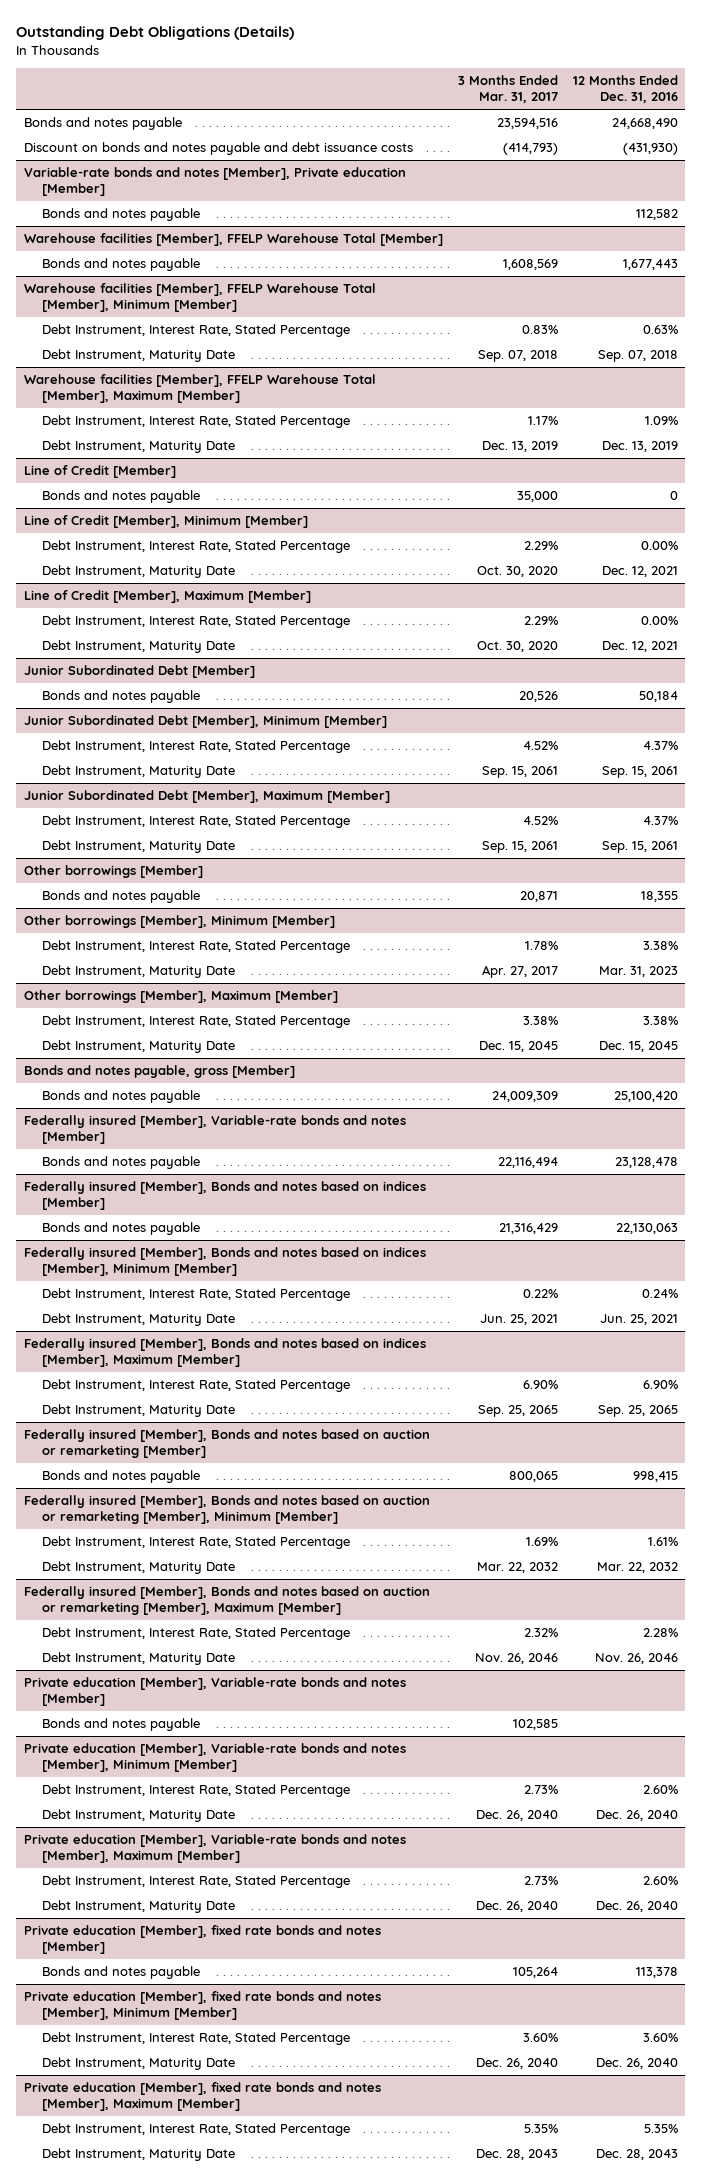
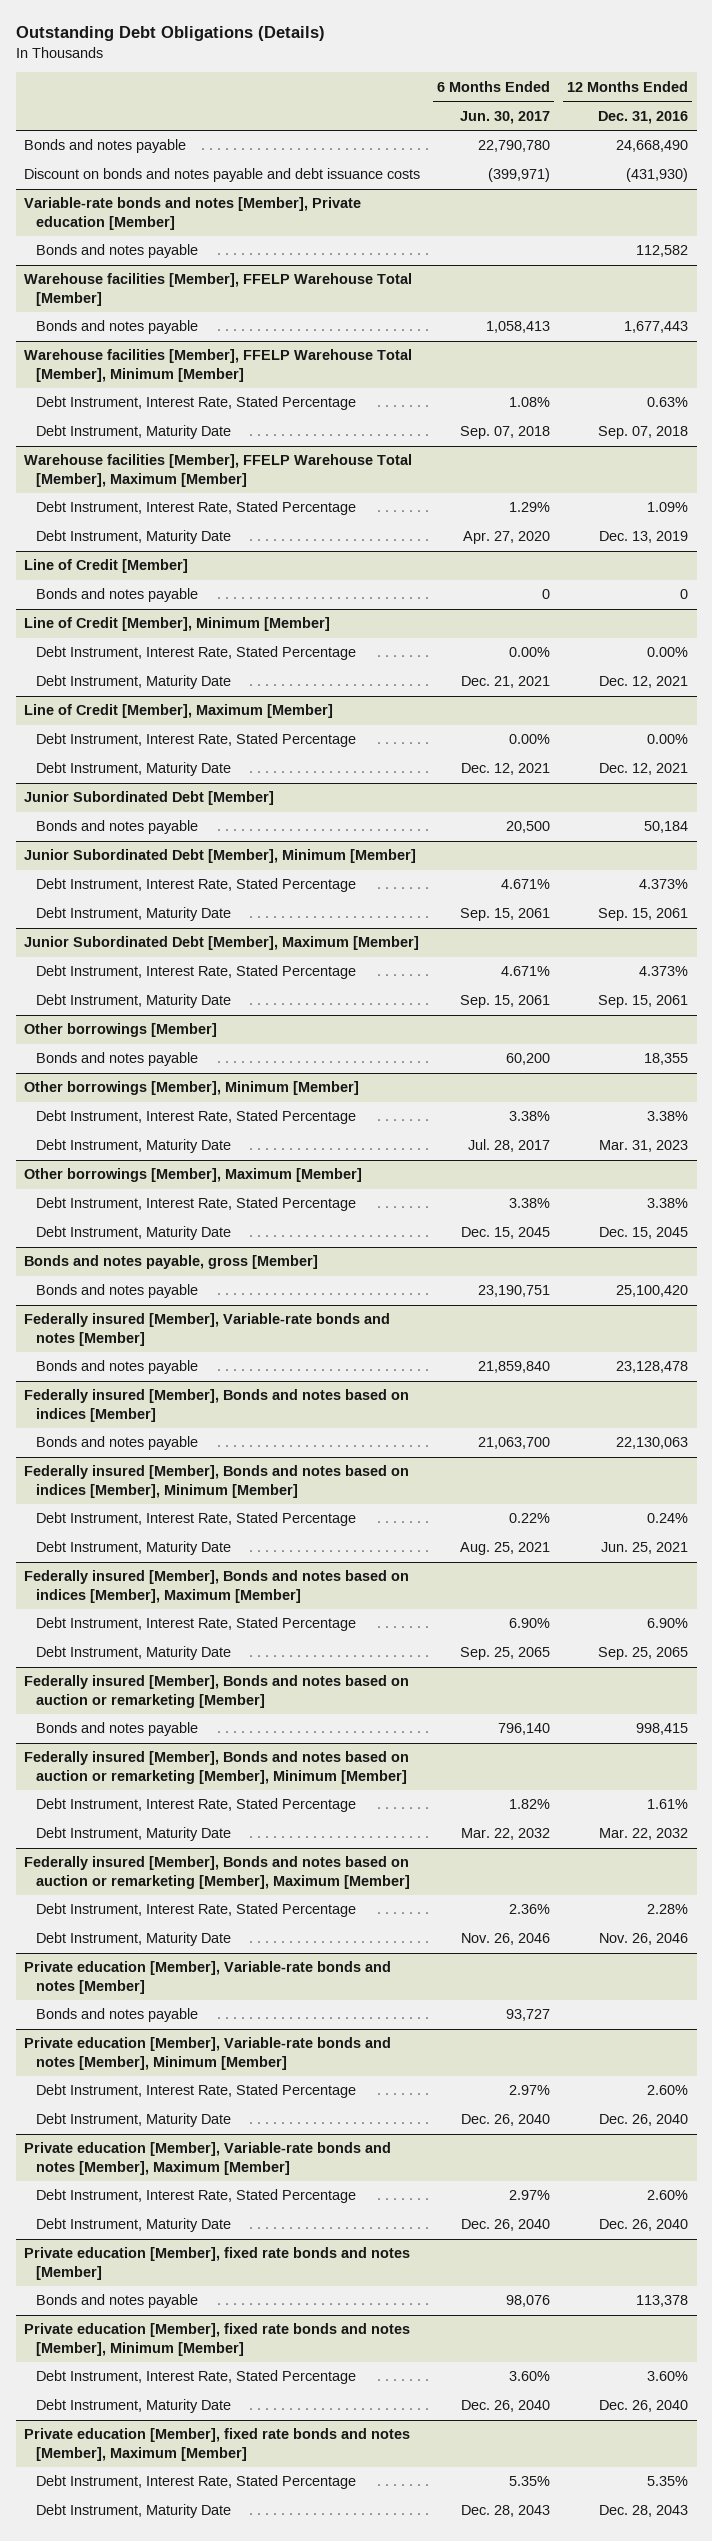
- | 3 Months Ended Mar. 31, 2017 | 12 Months Ended Dec. 31, 2016
+ | 6 Months Ended Jun. 30, 2017 | 12 Months Ended Dec. 31, 2016
@ Junior Subordinated Debt [Member], Minimum [Member]
- Debt Instrument, Interest Rate, Stated Percentage | 4.52% | 4.37%
+ Debt Instrument, Interest Rate, Stated Percentage | 4.671% | 4.373%
@ Junior Subordinated Debt [Member], Maximum [Member]
- Debt Instrument, Interest Rate, Stated Percentage | 4.52% | 4.37%
+ Debt Instrument, Interest Rate, Stated Percentage | 4.671% | 4.373%

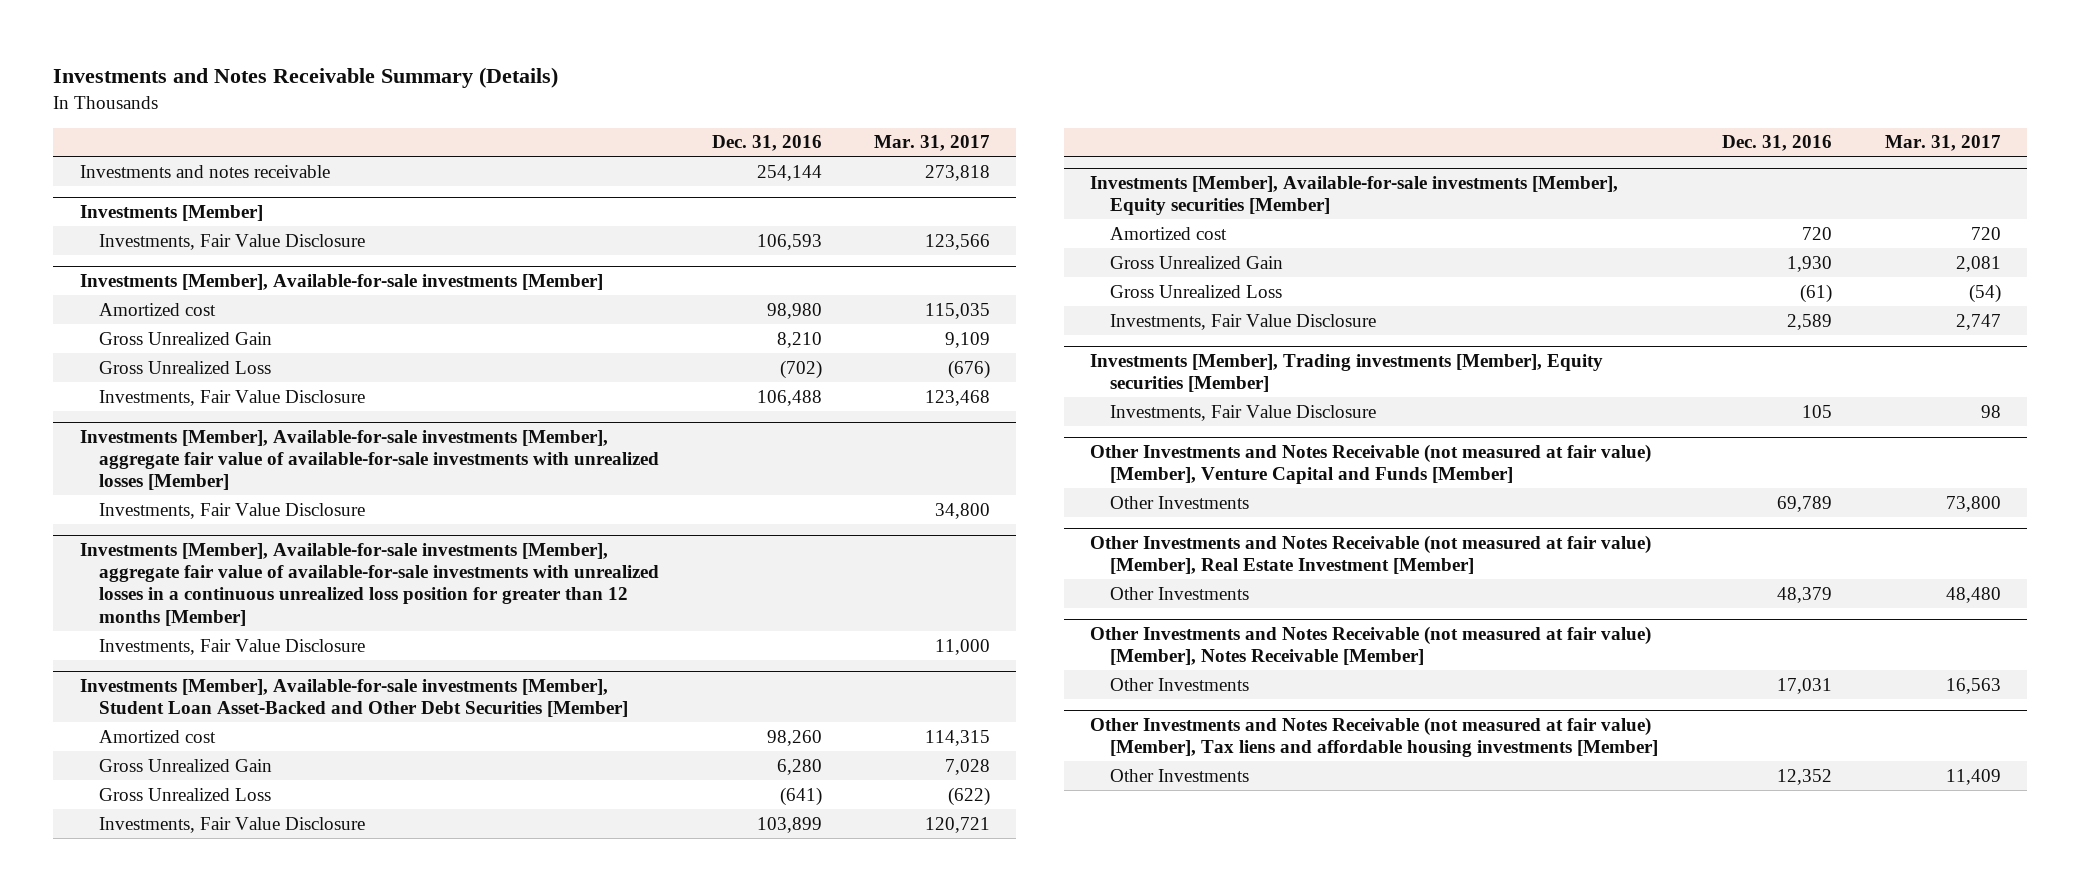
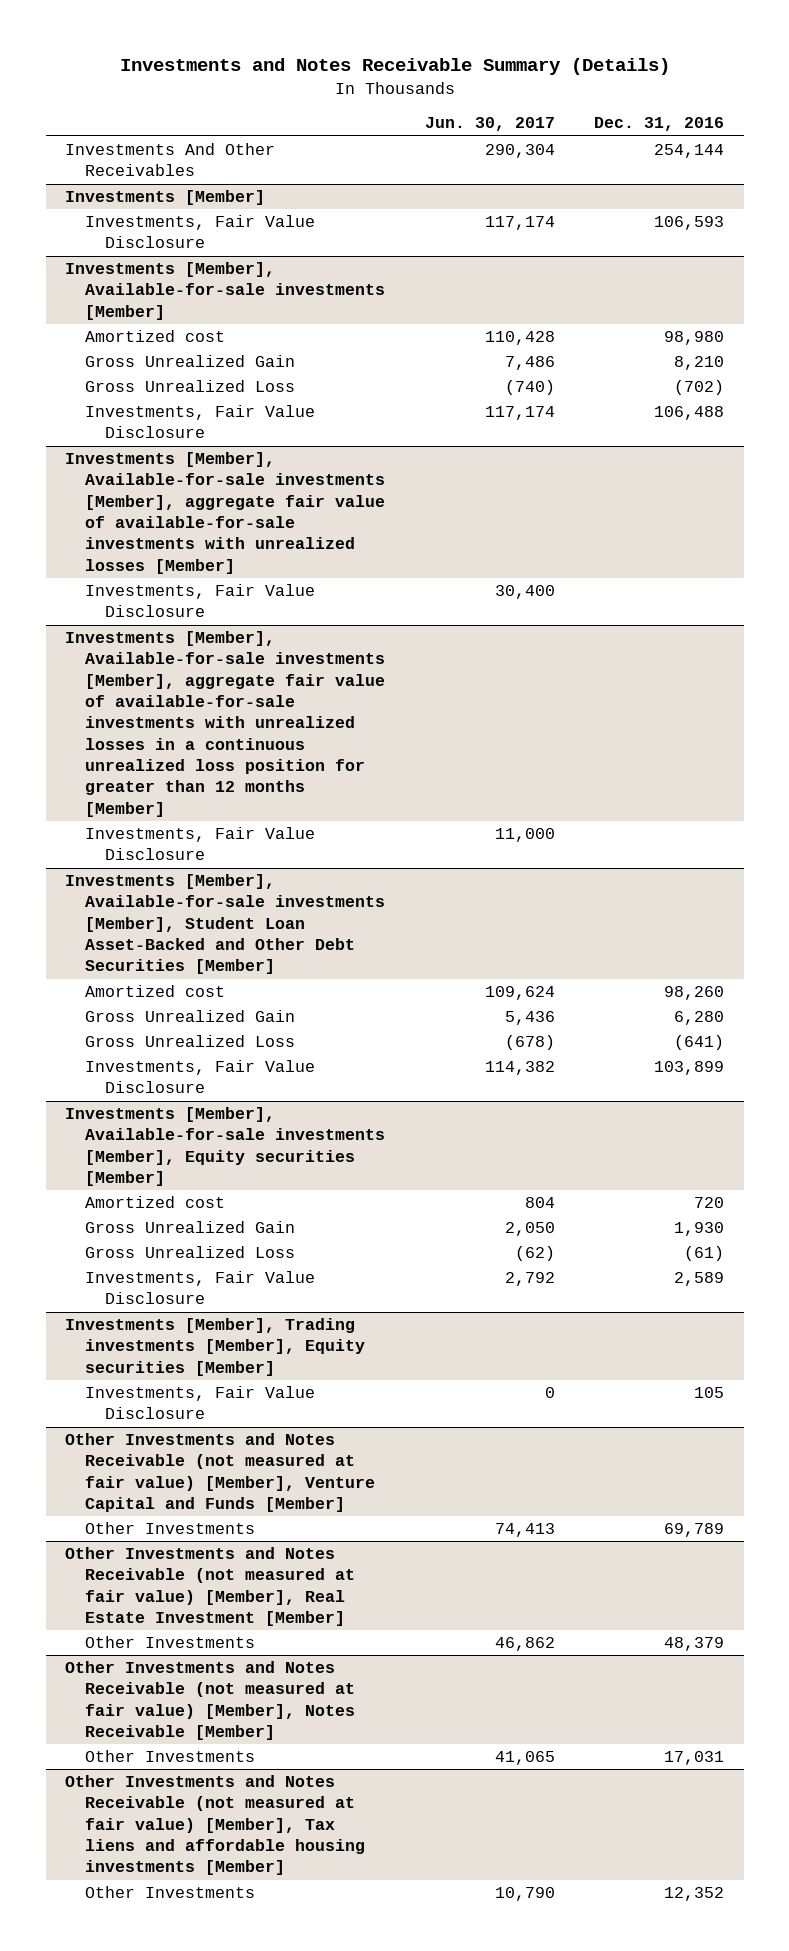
- | Dec. 31, 2016 | Mar. 31, 2017
+ | Jun. 30, 2017 | Dec. 31, 2016
- Investments and notes receivable | 254,144 | 273,818
+ Investments And Other Receivables | 290,304 | 254,144

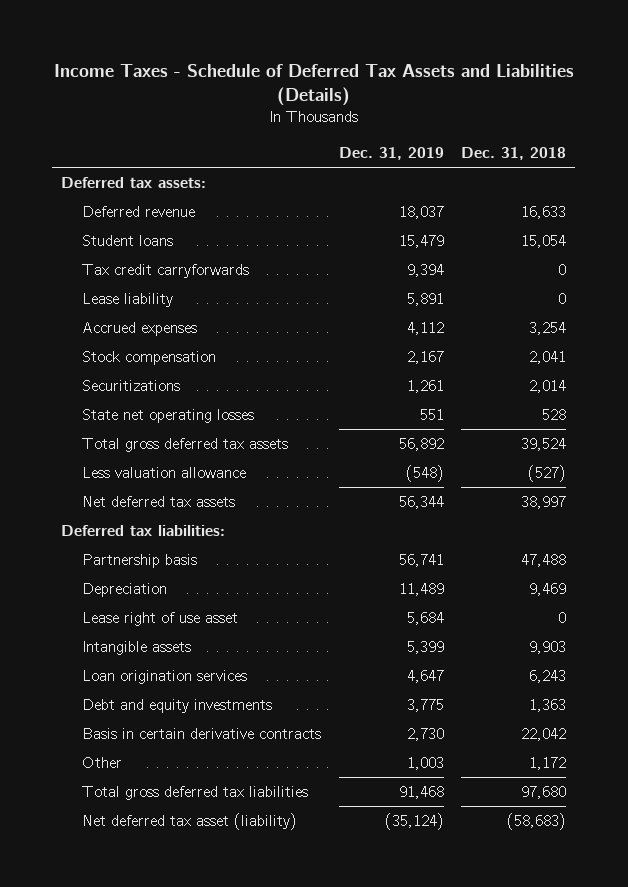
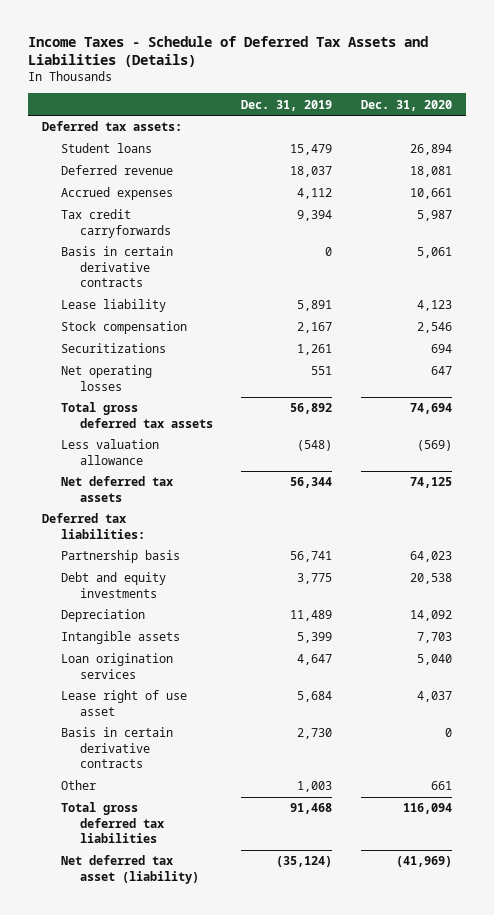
- | Dec. 31, 2019 | Dec. 31, 2018
+ | Dec. 31, 2019 | Dec. 31, 2020
moved down: Deferred revenue | 18,037 | 18,081
moved up: Accrued expenses | 4,112 | 10,661
+ Basis in certain derivative contracts | 0 | 5,061
- State net operating losses | 551 | 528
+ Net operating losses | 551 | 647
moved up: Debt and equity investments | 3,775 | 20,538
moved down: Lease right of use asset | 5,684 | 4,037

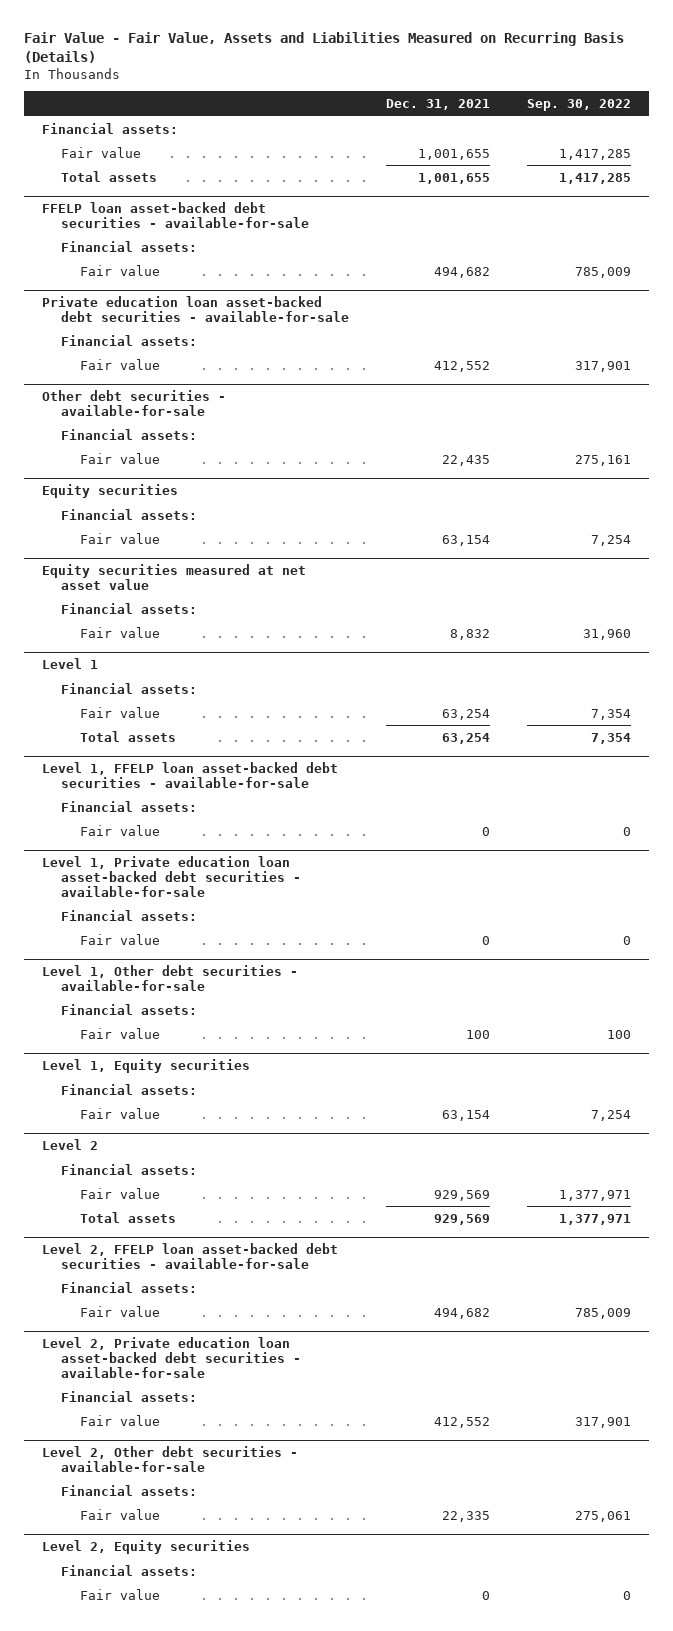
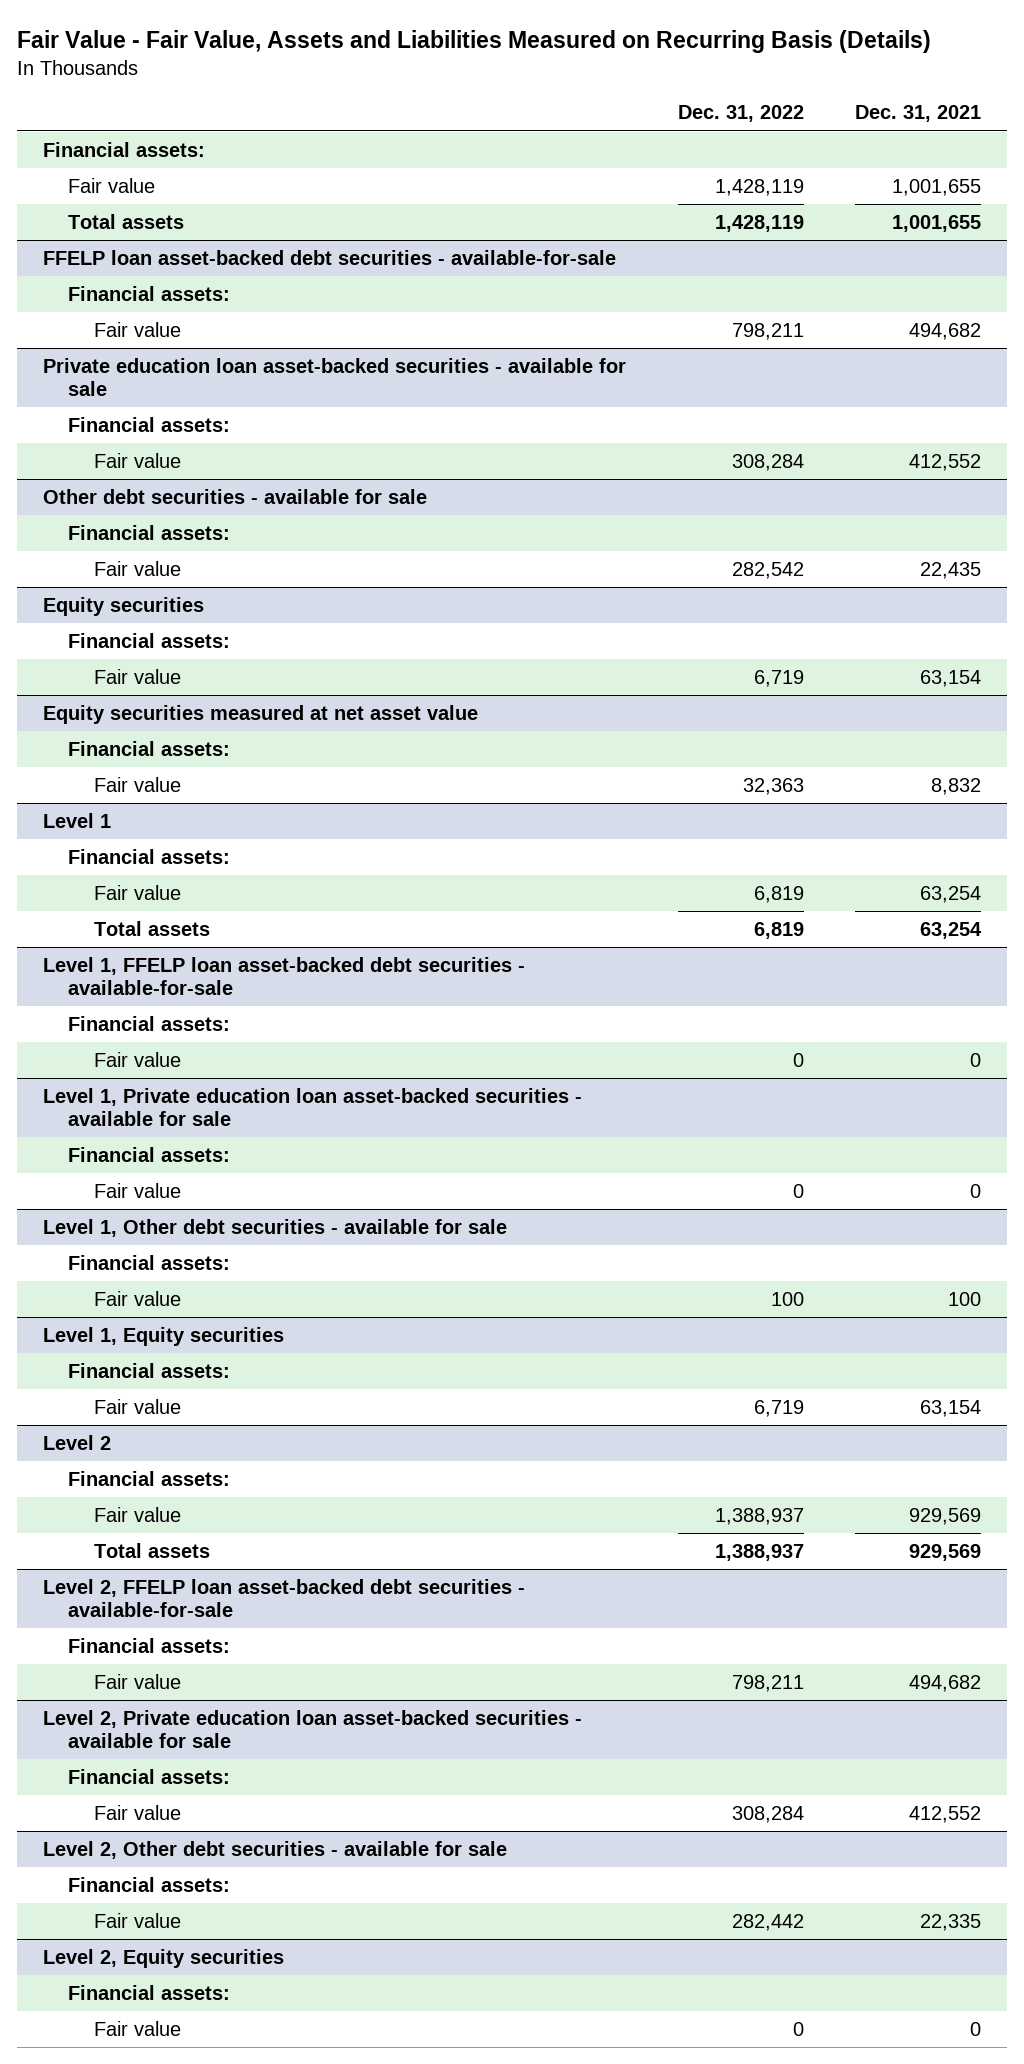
- | Dec. 31, 2021 | Sep. 30, 2022
+ | Dec. 31, 2022 | Dec. 31, 2021
- Private education loan asset-backed debt securities - available-for-sale
+ Private education loan asset-backed securities - available for sale
- Other debt securities - available-for-sale
+ Other debt securities - available for sale
- Level 1, Private education loan asset-backed debt securities - available-for-sale
+ Level 1, Private education loan asset-backed securities - available for sale
- Level 1, Other debt securities - available-for-sale
+ Level 1, Other debt securities - available for sale
- Level 2, Private education loan asset-backed debt securities - available-for-sale
+ Level 2, Private education loan asset-backed securities - available for sale
- Level 2, Other debt securities - available-for-sale
+ Level 2, Other debt securities - available for sale

